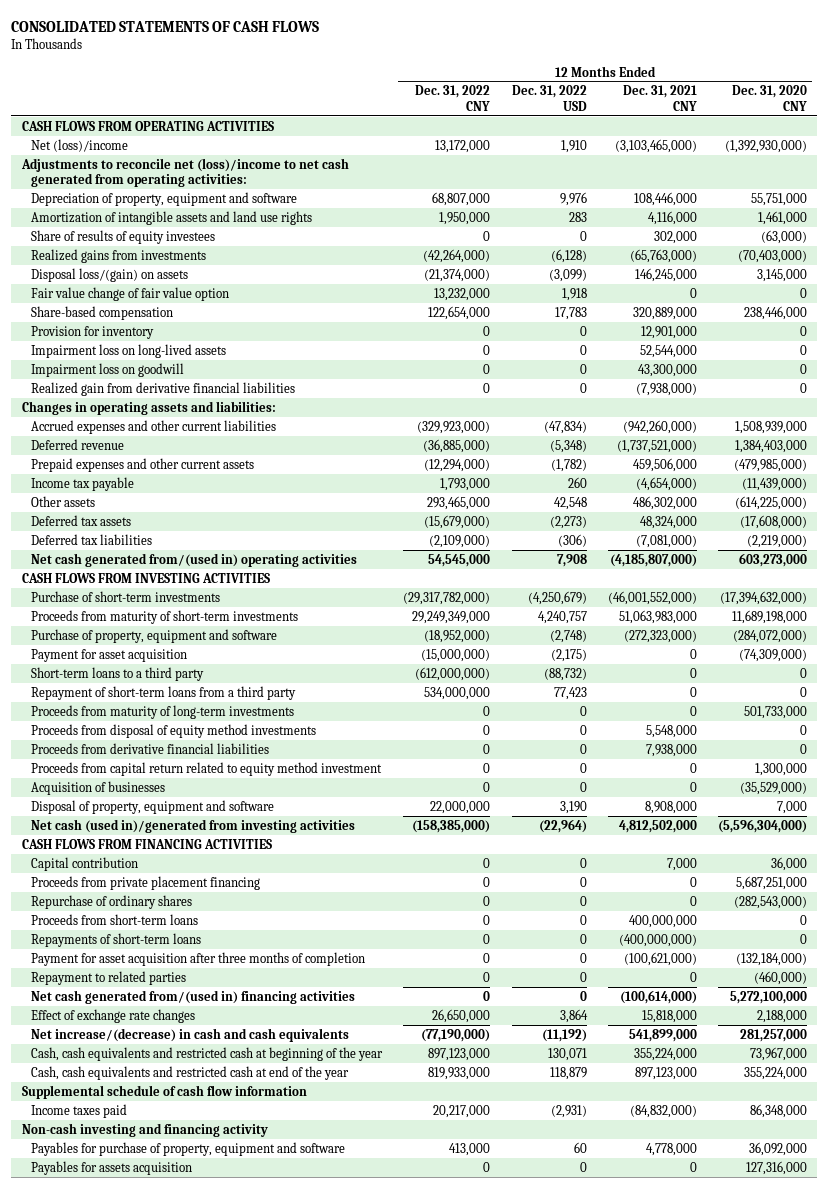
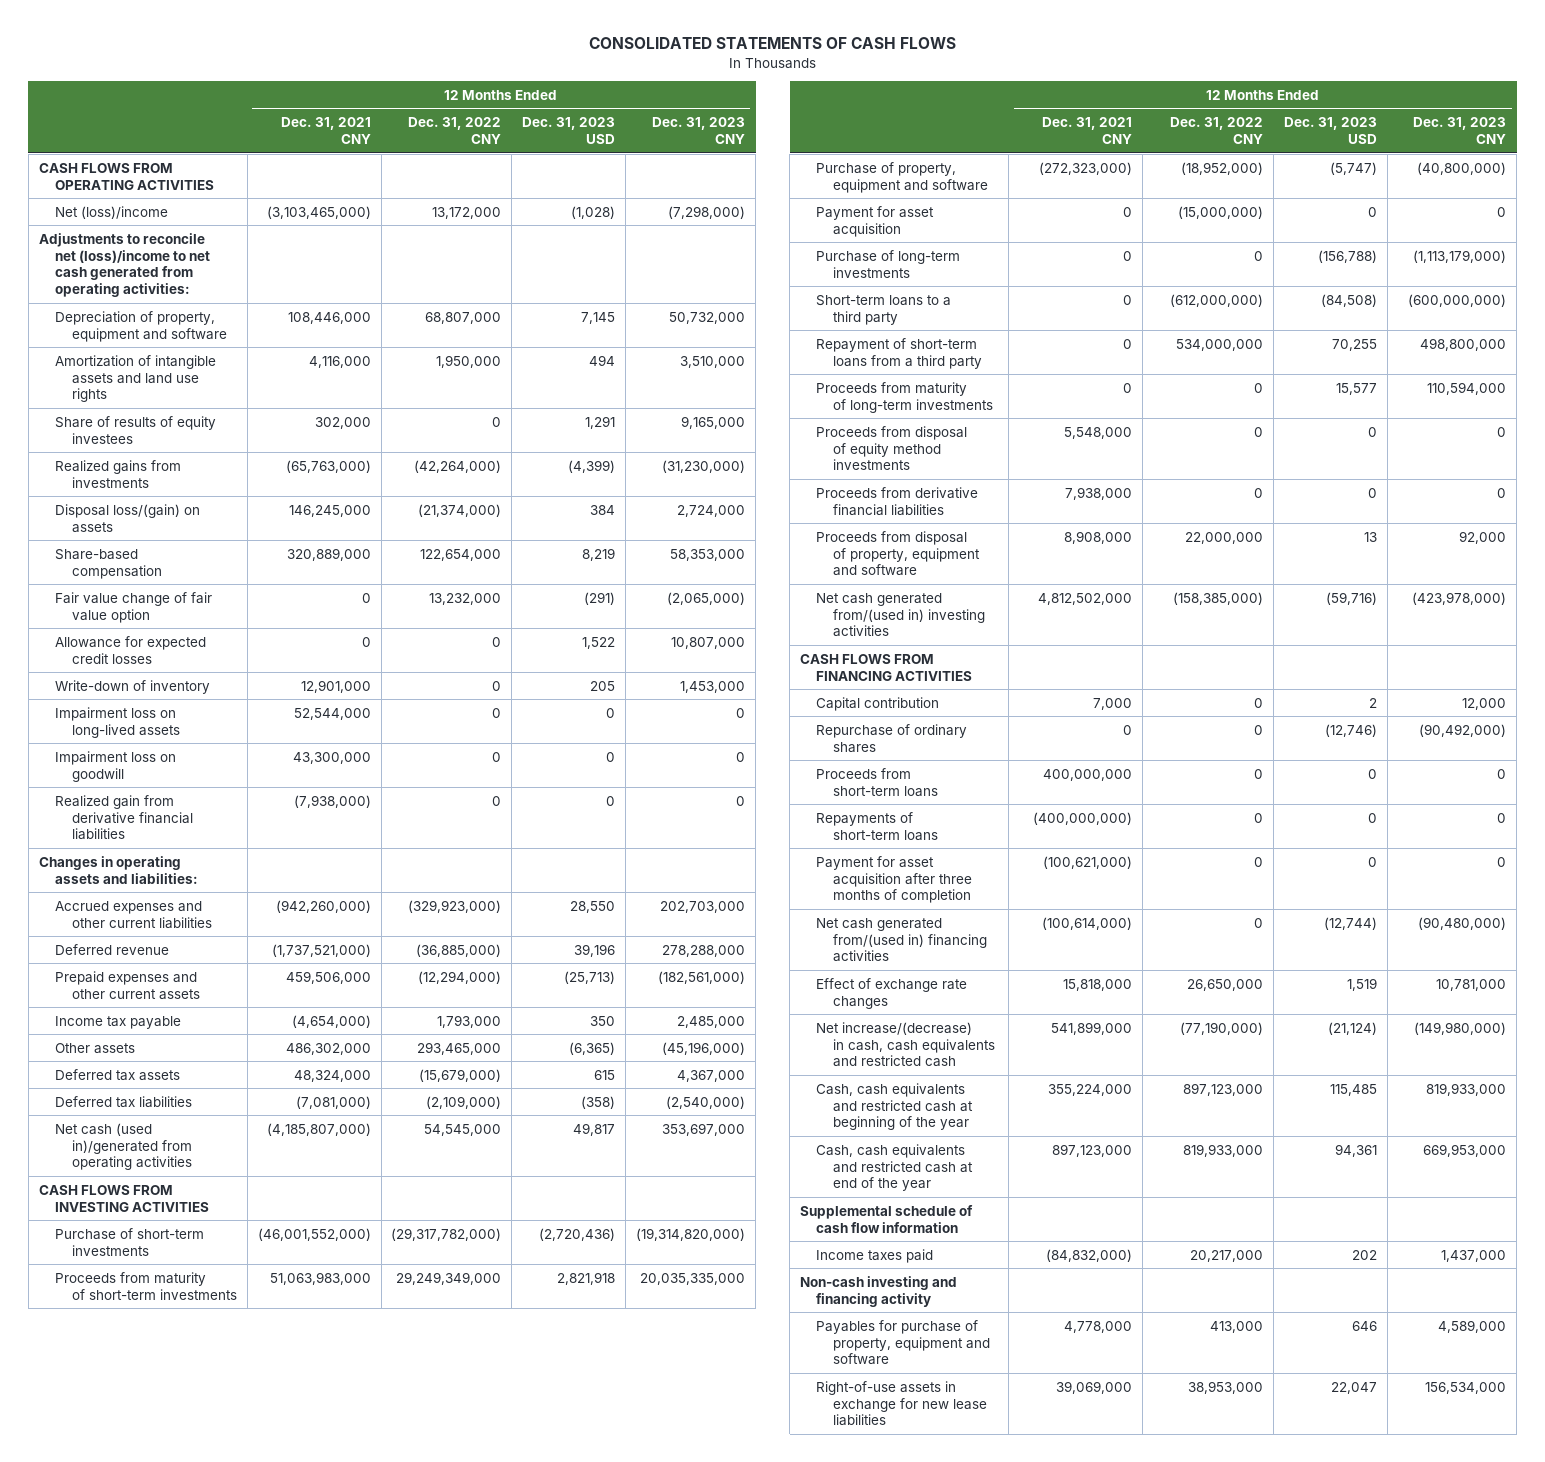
- | 12 Months Ended Dec. 31, 2022 CNY | 12 Months Ended Dec. 31, 2022 USD | 12 Months Ended Dec. 31, 2021 CNY | 12 Months Ended Dec. 31, 2020 CNY
+ | 12 Months Ended Dec. 31, 2021 CNY | 12 Months Ended Dec. 31, 2022 CNY | 12 Months Ended Dec. 31, 2023 USD | 12 Months Ended Dec. 31, 2023 CNY
- Provision for inventory | 0 | 0 | 12,901,000 | 0
moved down: Fair value change of fair value option | 0 | 13,232,000 | (291) | (2,065,000)
+ Allowance for expected credit losses | 0 | 0 | 1,522 | 10,807,000
+ Write-down of inventory | 12,901,000 | 0 | 205 | 1,453,000
- Net cash generated from/(used in) operating activities | 54,545,000 | 7,908 | (4,185,807,000) | 603,273,000
+ Net cash (used in)/generated from operating activities | (4,185,807,000) | 54,545,000 | 49,817 | 353,697,000
+ Purchase of long-term investments | 0 | 0 | (156,788) | (1,113,179,000)
- Proceeds from capital return related to equity method investment | 0 | 0 | 0 | 1,300,000
- Acquisition of businesses | 0 | 0 | 0 | (35,529,000)
- Disposal of property, equipment and software | 22,000,000 | 3,190 | 8,908,000 | 7,000
- Net cash (used in)/generated from investing activities | (158,385,000) | (22,964) | 4,812,502,000 | (5,596,304,000)
+ Proceeds from disposal of property, equipment and software | 8,908,000 | 22,000,000 | 13 | 92,000
+ Net cash generated from/(used in) investing activities | 4,812,502,000 | (158,385,000) | (59,716) | (423,978,000)
- Proceeds from private placement financing | 0 | 0 | 0 | 5,687,251,000
- Repayment to related parties | 0 | 0 | 0 | (460,000)
- Net increase/(decrease) in cash and cash equivalents | (77,190,000) | (11,192) | 541,899,000 | 281,257,000
+ Net increase/(decrease) in cash, cash equivalents and restricted cash | 541,899,000 | (77,190,000) | (21,124) | (149,980,000)
- Payables for assets acquisition | 0 | 0 | 0 | 127,316,000
+ Right-of-use assets in exchange for new lease liabilities | 39,069,000 | 38,953,000 | 22,047 | 156,534,000

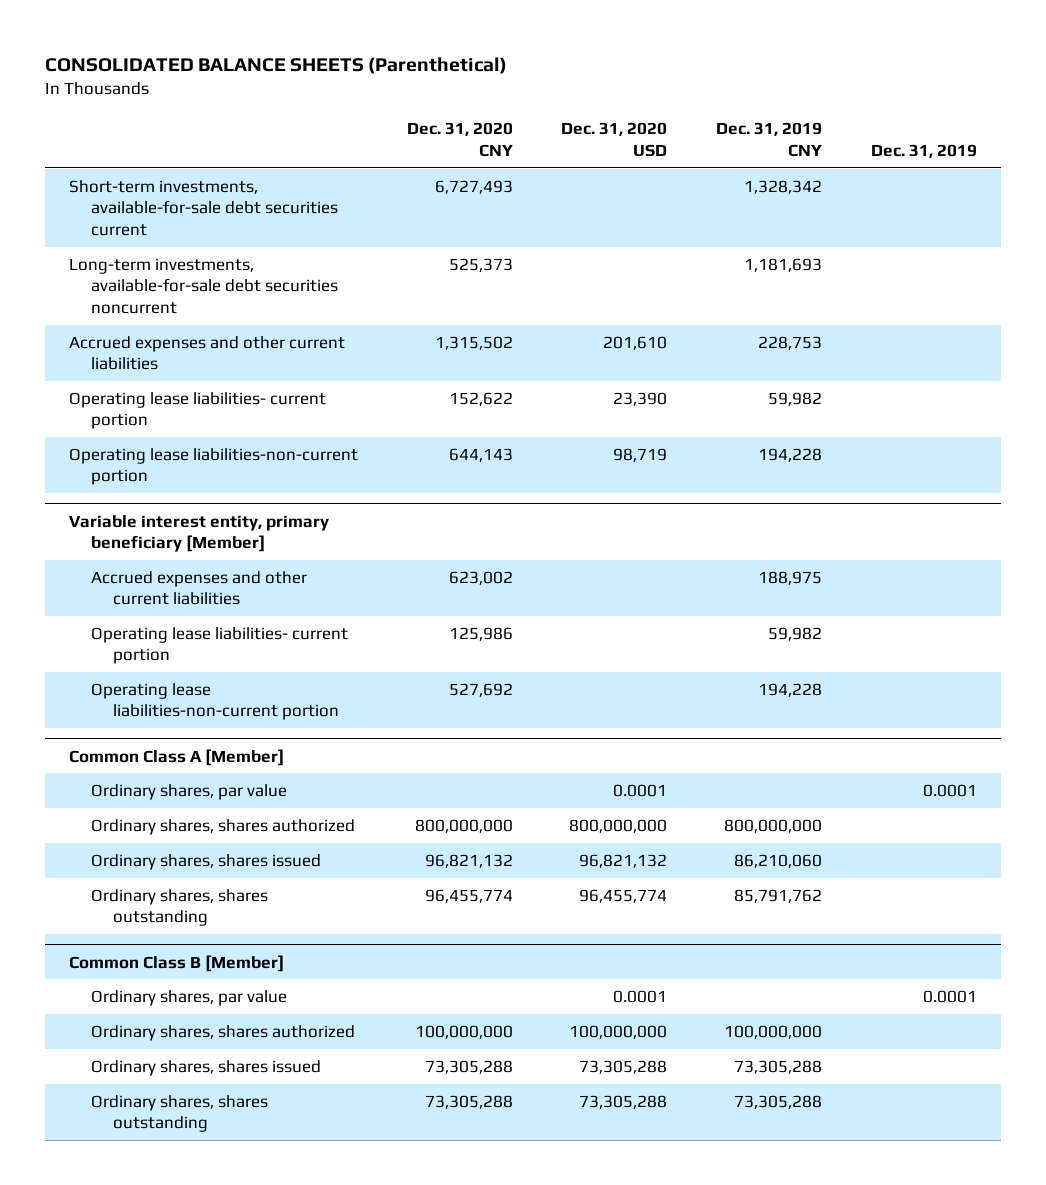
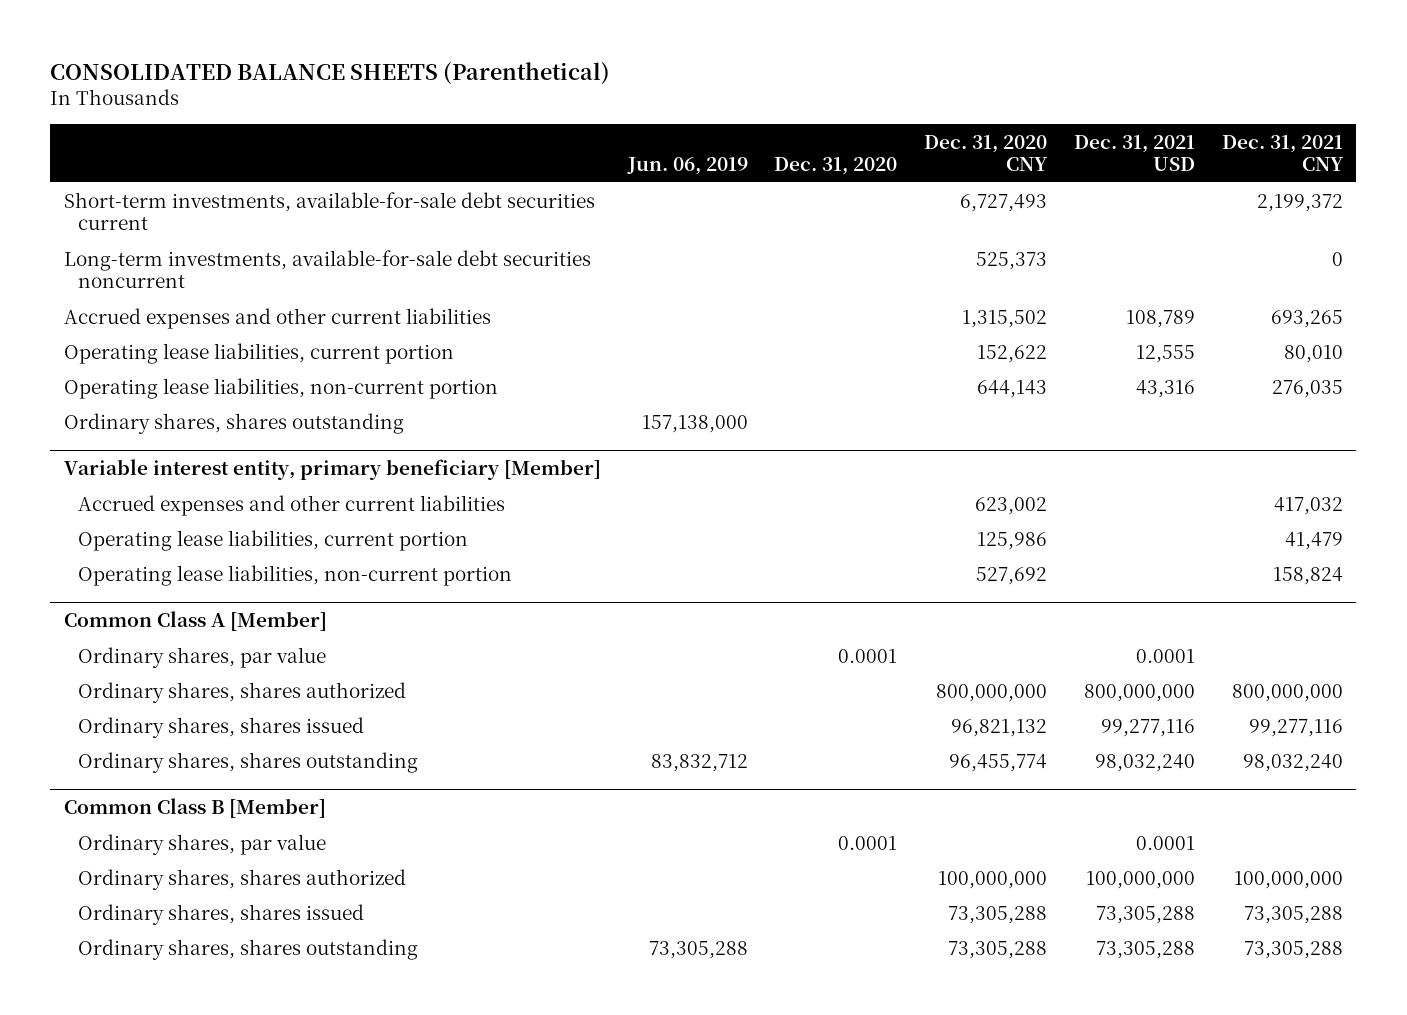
- | Dec. 31, 2020 CNY | Dec. 31, 2020 USD | Dec. 31, 2019 CNY | Dec. 31, 2019
+ | Jun. 06, 2019 | Dec. 31, 2020 | Dec. 31, 2020 CNY | Dec. 31, 2021 USD | Dec. 31, 2021 CNY
- Operating lease liabilities- current portion | 152,622 | 23,390 | 59,982 |
- Operating lease liabilities-non-current portion | 644,143 | 98,719 | 194,228 |
+ Operating lease liabilities, current portion | | | 152,622 | 12,555 | 80,010
+ Operating lease liabilities, non-current portion | | | 644,143 | 43,316 | 276,035
+ Ordinary shares, shares outstanding | 157,138,000 | | | |
@ Variable interest entity, primary beneficiary [Member]
- Operating lease liabilities- current portion | 125,986 | | 59,982 |
- Operating lease liabilities-non-current portion | 527,692 | | 194,228 |
+ Operating lease liabilities, current portion | | | 125,986 | | 41,479
+ Operating lease liabilities, non-current portion | | | 527,692 | | 158,824

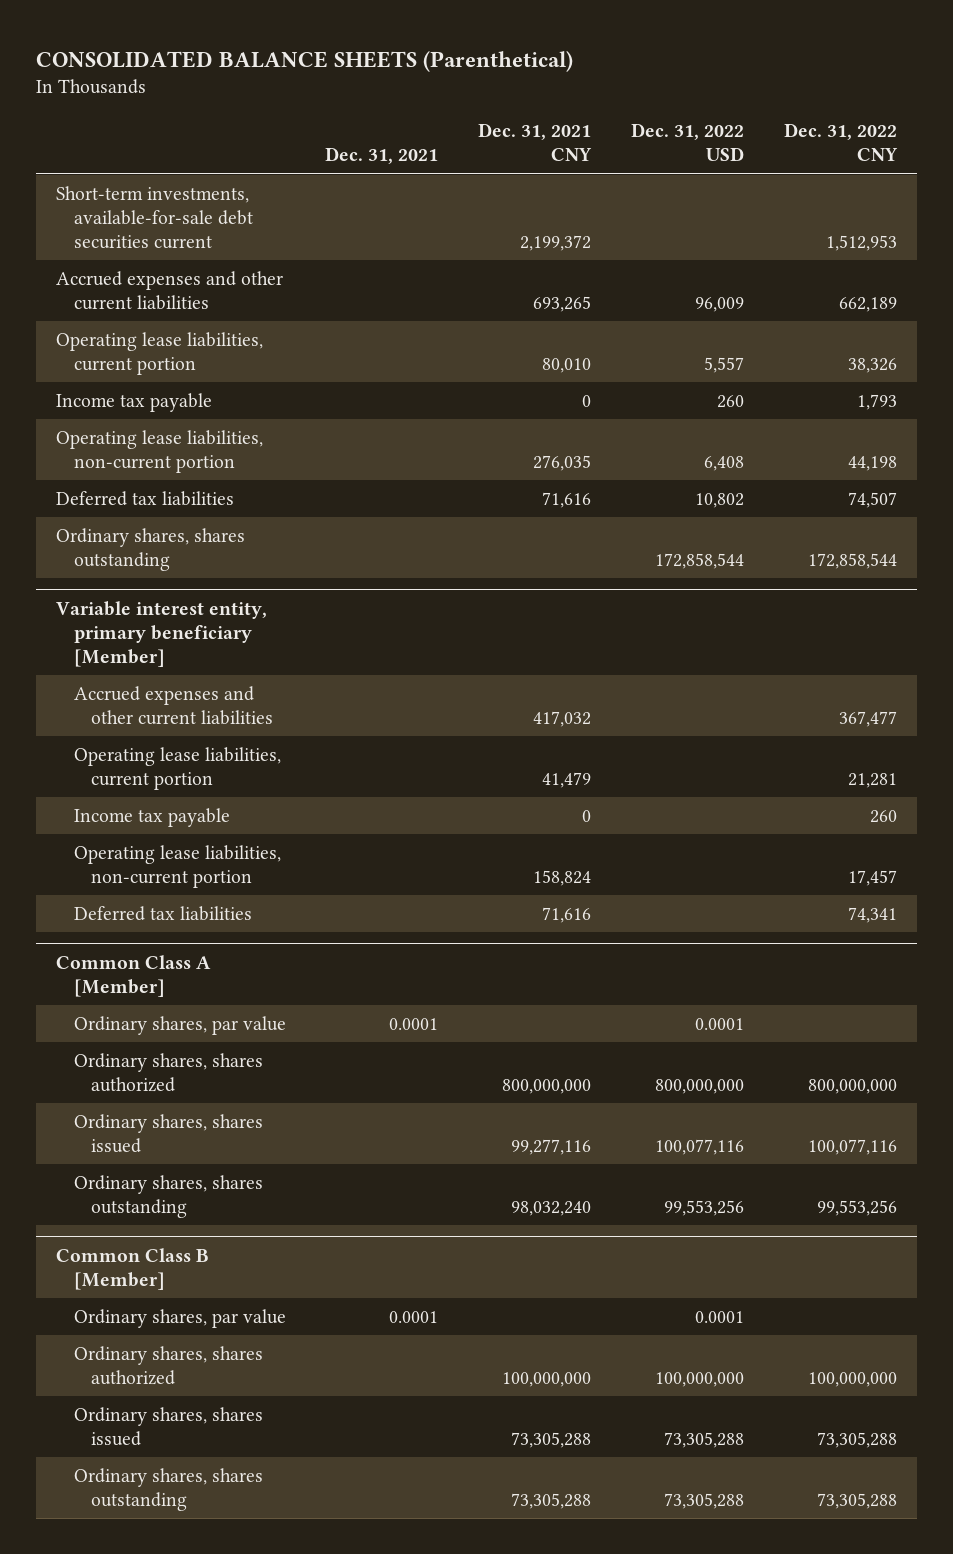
- | Jun. 06, 2019 | Dec. 31, 2020 | Dec. 31, 2020 CNY | Dec. 31, 2021 USD | Dec. 31, 2021 CNY
+ | Dec. 31, 2021 | Dec. 31, 2021 CNY | Dec. 31, 2022 USD | Dec. 31, 2022 CNY
- Long-term investments, available-for-sale debt securities noncurrent | | | 525,373 | | 0
+ Income tax payable | | 0 | 260 | 1,793
+ Deferred tax liabilities | | 71,616 | 10,802 | 74,507
@ Variable interest entity, primary beneficiary [Member]
+ Income tax payable | | 0 | | 260
+ Deferred tax liabilities | | 71,616 | | 74,341

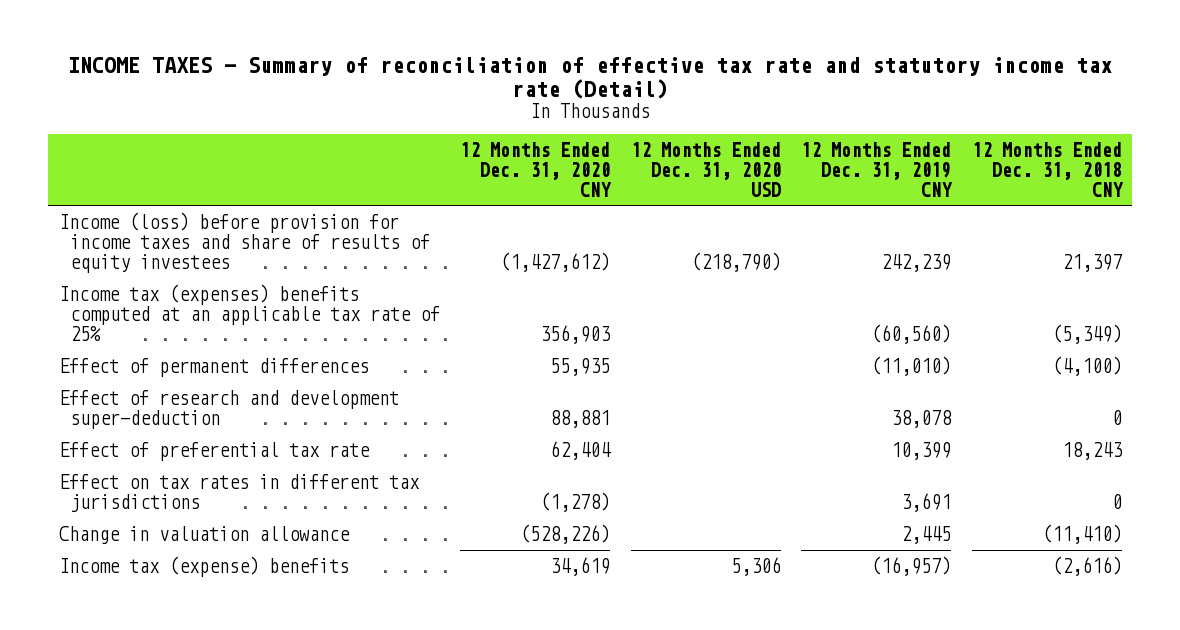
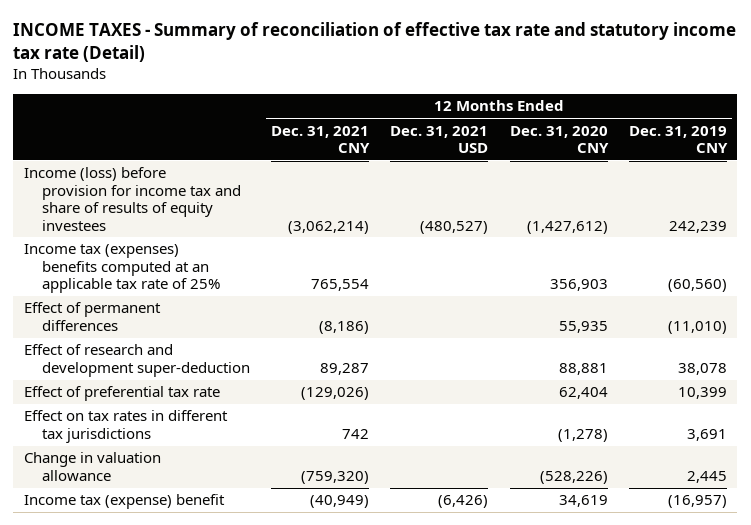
- | 12 Months Ended Dec. 31, 2020 CNY | 12 Months Ended Dec. 31, 2020 USD | 12 Months Ended Dec. 31, 2019 CNY | 12 Months Ended Dec. 31, 2018 CNY
+ | 12 Months Ended Dec. 31, 2021 CNY | 12 Months Ended Dec. 31, 2021 USD | 12 Months Ended Dec. 31, 2020 CNY | 12 Months Ended Dec. 31, 2019 CNY
- Income (loss) before provision for income taxes and share of results of equity investees | (1,427,612) | (218,790) | 242,239 | 21,397
+ Income (loss) before provision for income tax and share of results of equity investees | (3,062,214) | (480,527) | (1,427,612) | 242,239
- Income tax (expense) benefits | 34,619 | 5,306 | (16,957) | (2,616)
+ Income tax (expense) benefit | (40,949) | (6,426) | 34,619 | (16,957)

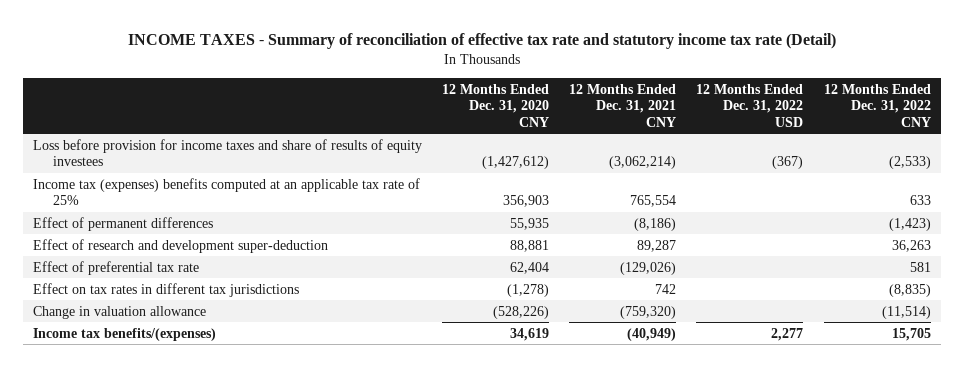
- | 12 Months Ended Dec. 31, 2021 CNY | 12 Months Ended Dec. 31, 2021 USD | 12 Months Ended Dec. 31, 2020 CNY | 12 Months Ended Dec. 31, 2019 CNY
+ | 12 Months Ended Dec. 31, 2020 CNY | 12 Months Ended Dec. 31, 2021 CNY | 12 Months Ended Dec. 31, 2022 USD | 12 Months Ended Dec. 31, 2022 CNY
- Income (loss) before provision for income tax and share of results of equity investees | (3,062,214) | (480,527) | (1,427,612) | 242,239
+ Loss before provision for income taxes and share of results of equity investees | (1,427,612) | (3,062,214) | (367) | (2,533)
- Income tax (expense) benefit | (40,949) | (6,426) | 34,619 | (16,957)
+ Income tax benefits/(expenses) | 34,619 | (40,949) | 2,277 | 15,705

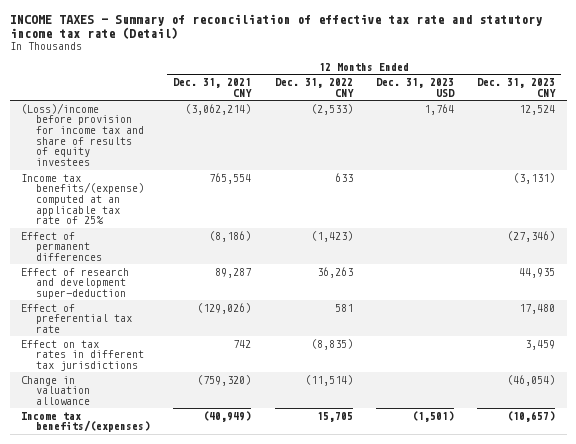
- | 12 Months Ended Dec. 31, 2020 CNY | 12 Months Ended Dec. 31, 2021 CNY | 12 Months Ended Dec. 31, 2022 USD | 12 Months Ended Dec. 31, 2022 CNY
+ | 12 Months Ended Dec. 31, 2021 CNY | 12 Months Ended Dec. 31, 2022 CNY | 12 Months Ended Dec. 31, 2023 USD | 12 Months Ended Dec. 31, 2023 CNY
- Loss before provision for income taxes and share of results of equity investees | (1,427,612) | (3,062,214) | (367) | (2,533)
- Income tax (expenses) benefits computed at an applicable tax rate of 25% | 356,903 | 765,554 | | 633
+ (Loss)/income before provision for income tax and share of results of equity investees | (3,062,214) | (2,533) | 1,764 | 12,524
+ Income tax benefits/(expense) computed at an applicable tax rate of 25% | 765,554 | 633 | | (3,131)

